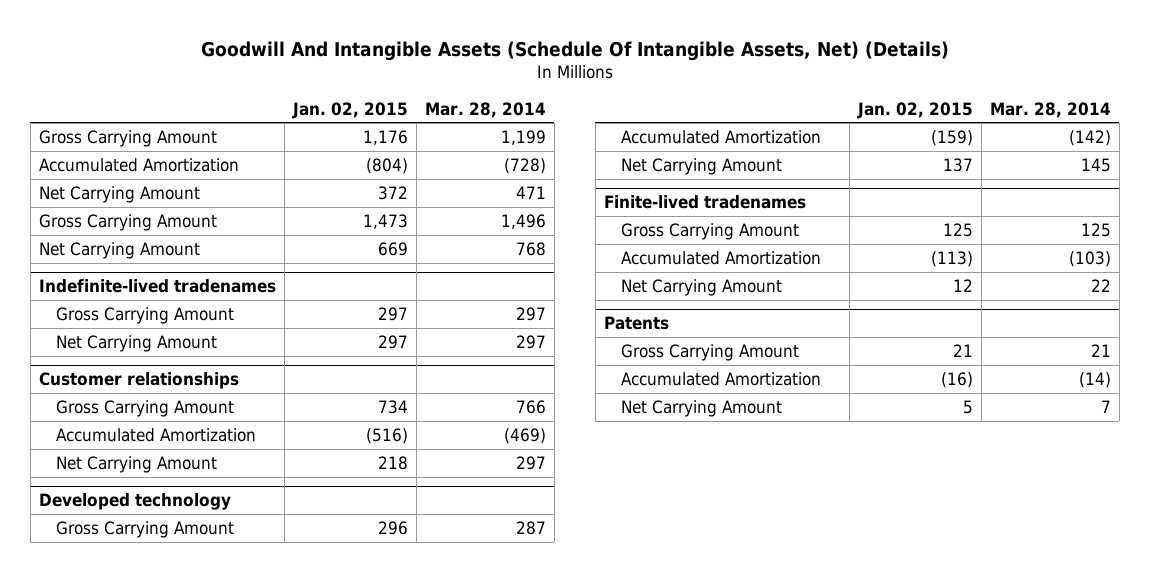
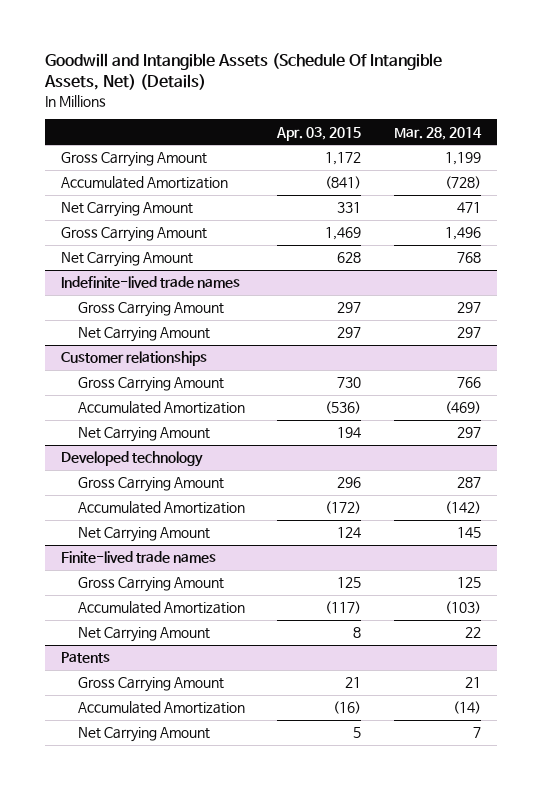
- Goodwill And Intangible Assets (Schedule Of Intangible Assets, Net) (Details)
+ Goodwill and Intangible Assets (Schedule Of Intangible Assets, Net) (Details)
- | Jan. 02, 2015 | Mar. 28, 2014
+ | Apr. 03, 2015 | Mar. 28, 2014
- Indefinite-lived tradenames
+ Indefinite-lived trade names
- Finite-lived tradenames
+ Finite-lived trade names

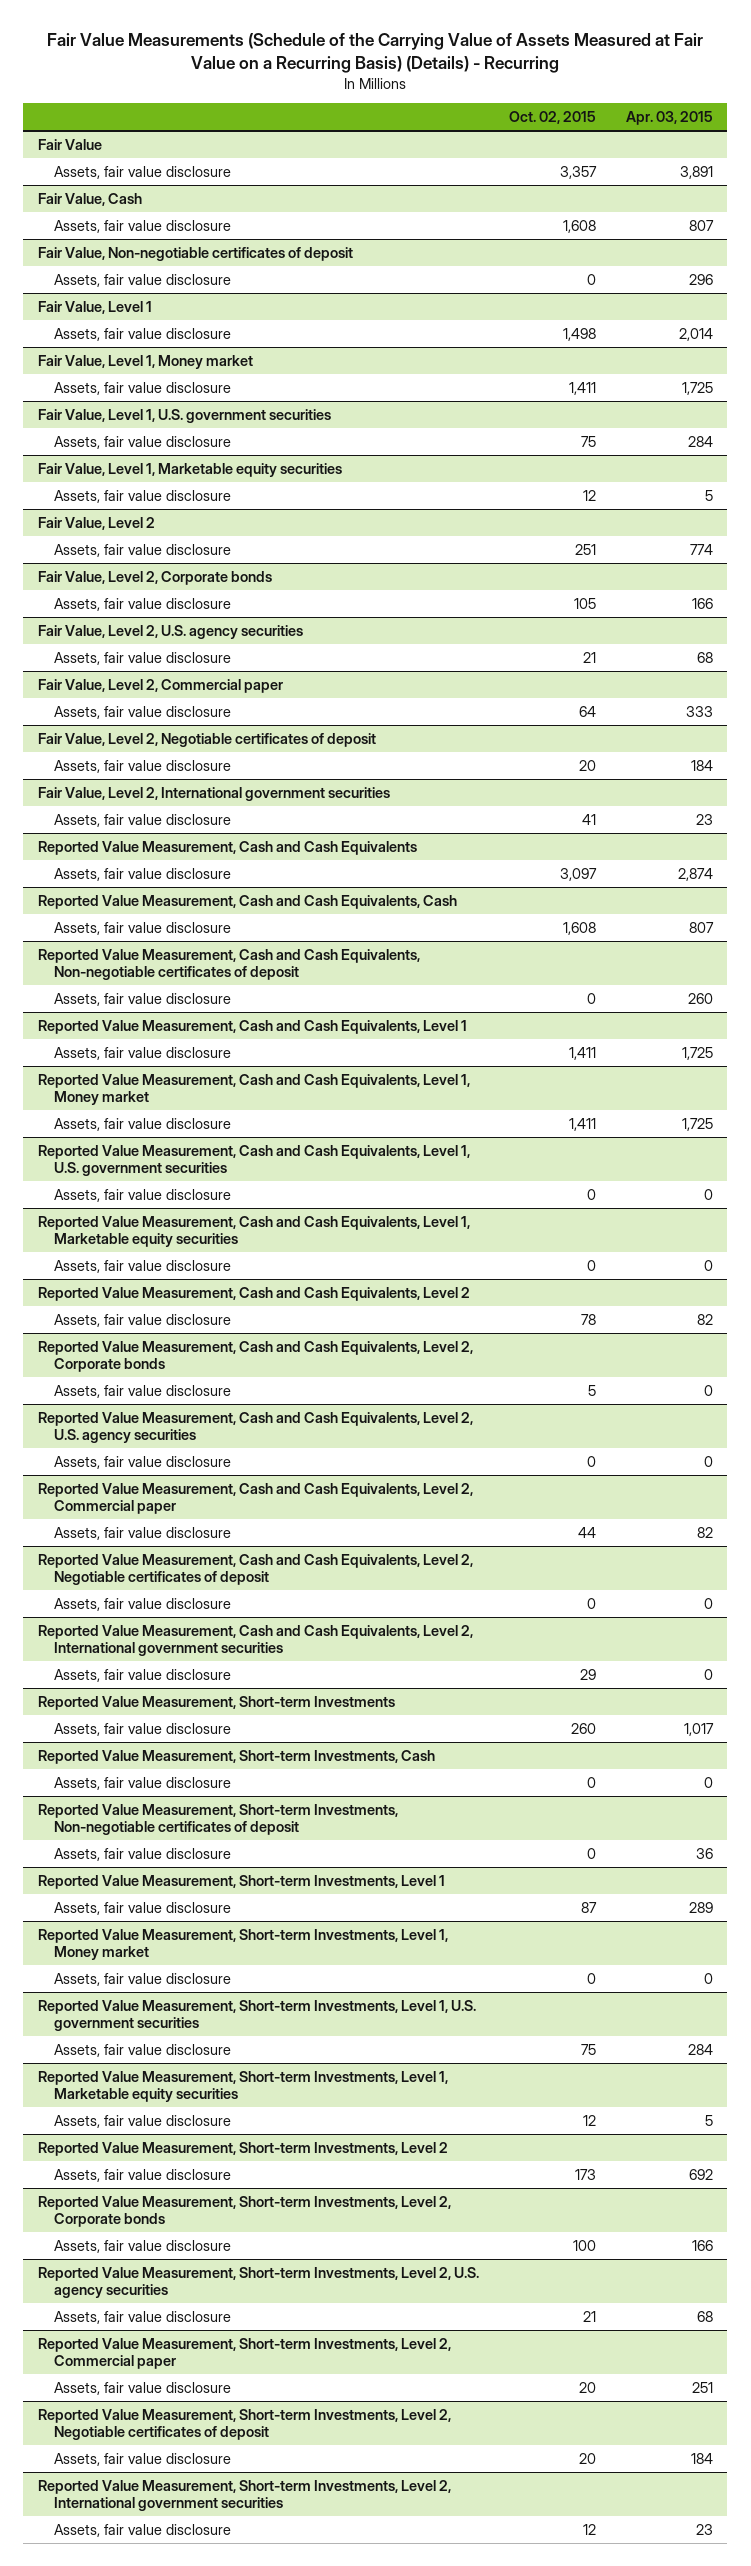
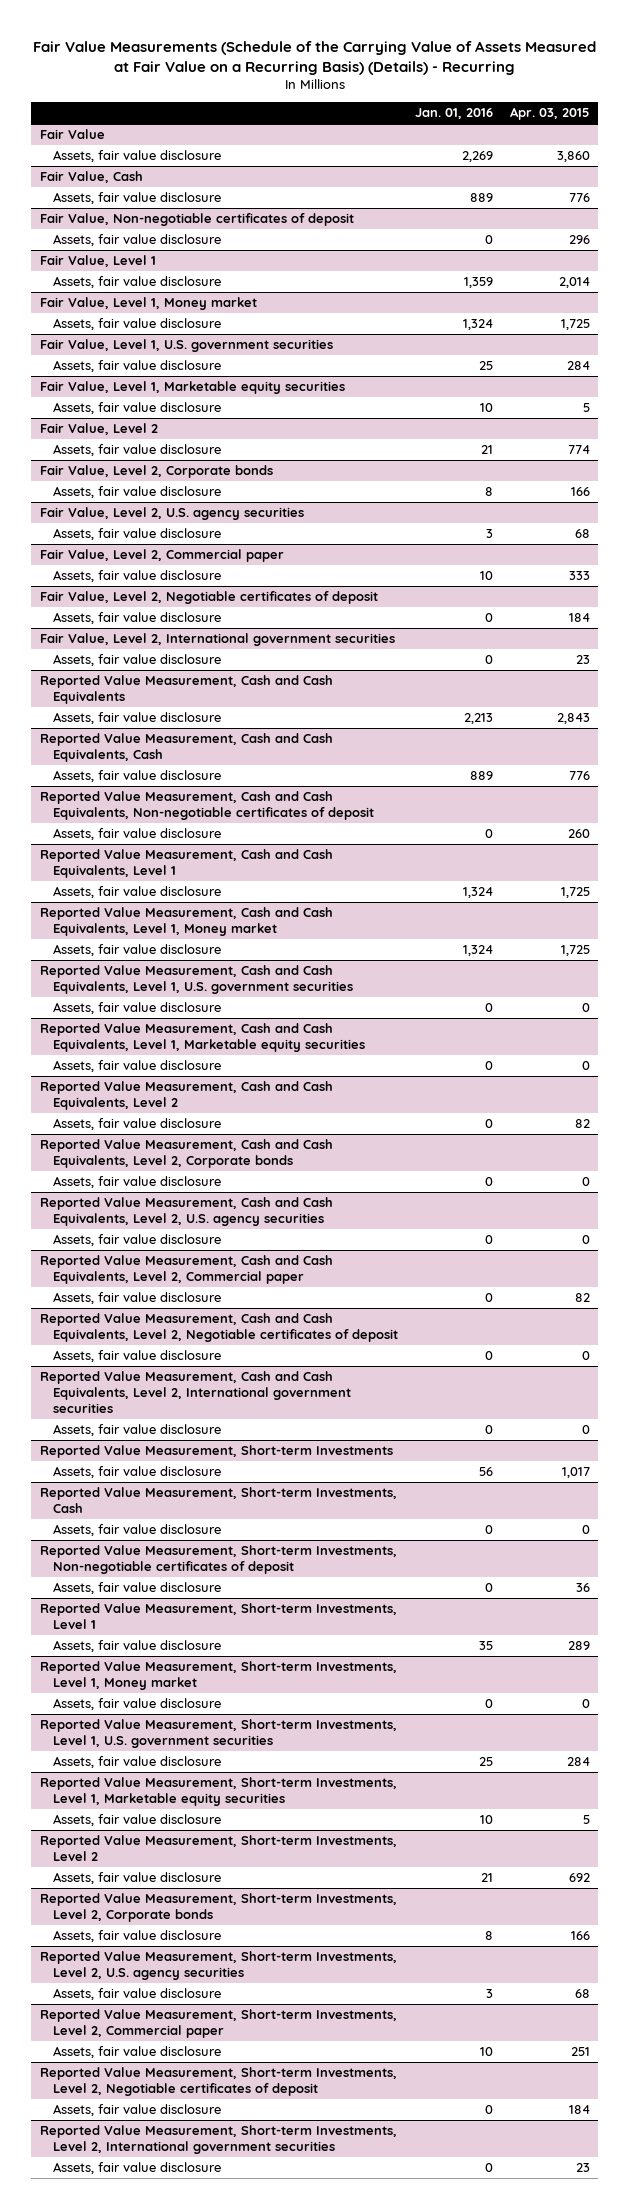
- | Oct. 02, 2015 | Apr. 03, 2015
+ | Jan. 01, 2016 | Apr. 03, 2015
@ Fair Value
- Assets, fair value disclosure | 3,357 | 3,891
+ Assets, fair value disclosure | 2,269 | 3,860
@ Fair Value, Cash
- Assets, fair value disclosure | 1,608 | 807
+ Assets, fair value disclosure | 889 | 776
@ Reported Value Measurement, Cash and Cash Equivalents
- Assets, fair value disclosure | 3,097 | 2,874
+ Assets, fair value disclosure | 2,213 | 2,843
@ Reported Value Measurement, Cash and Cash Equivalents, Cash
- Assets, fair value disclosure | 1,608 | 807
+ Assets, fair value disclosure | 889 | 776

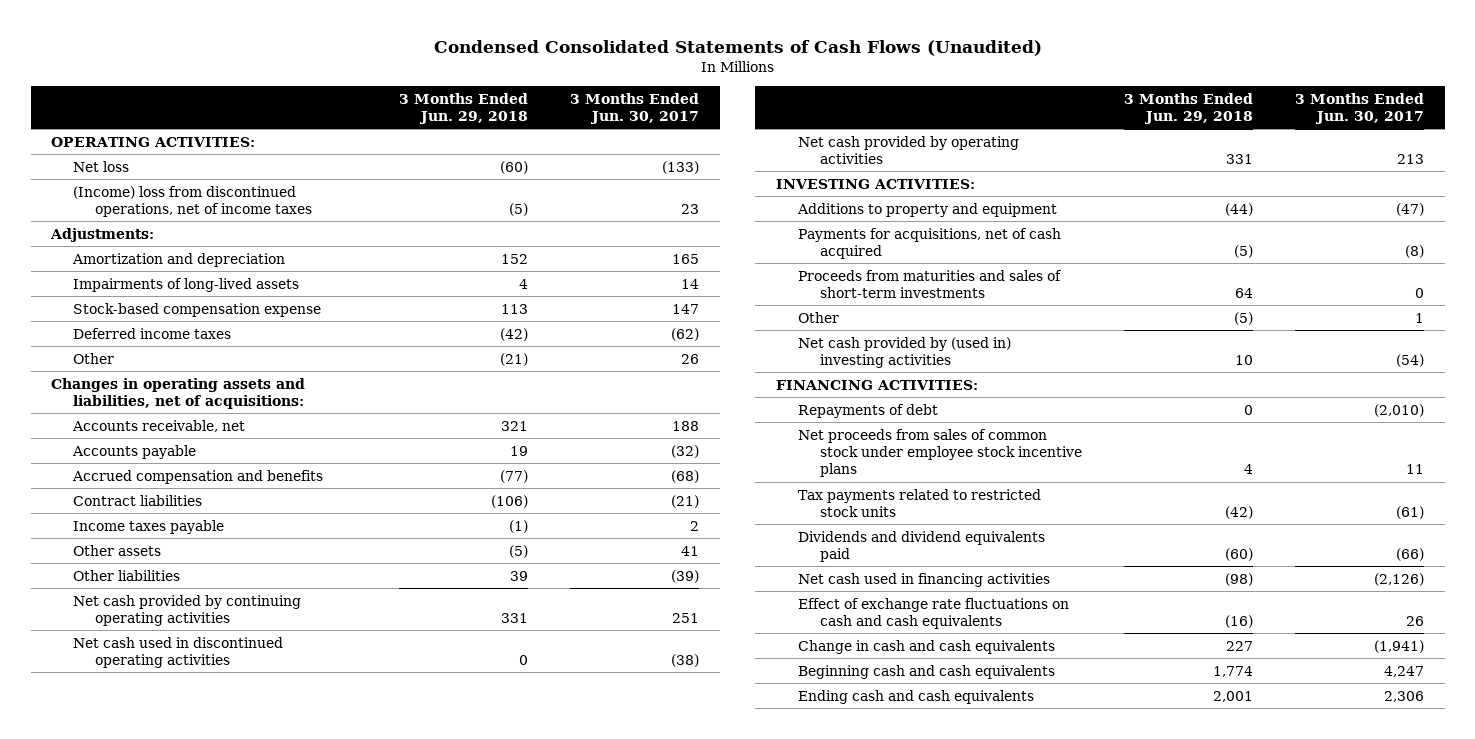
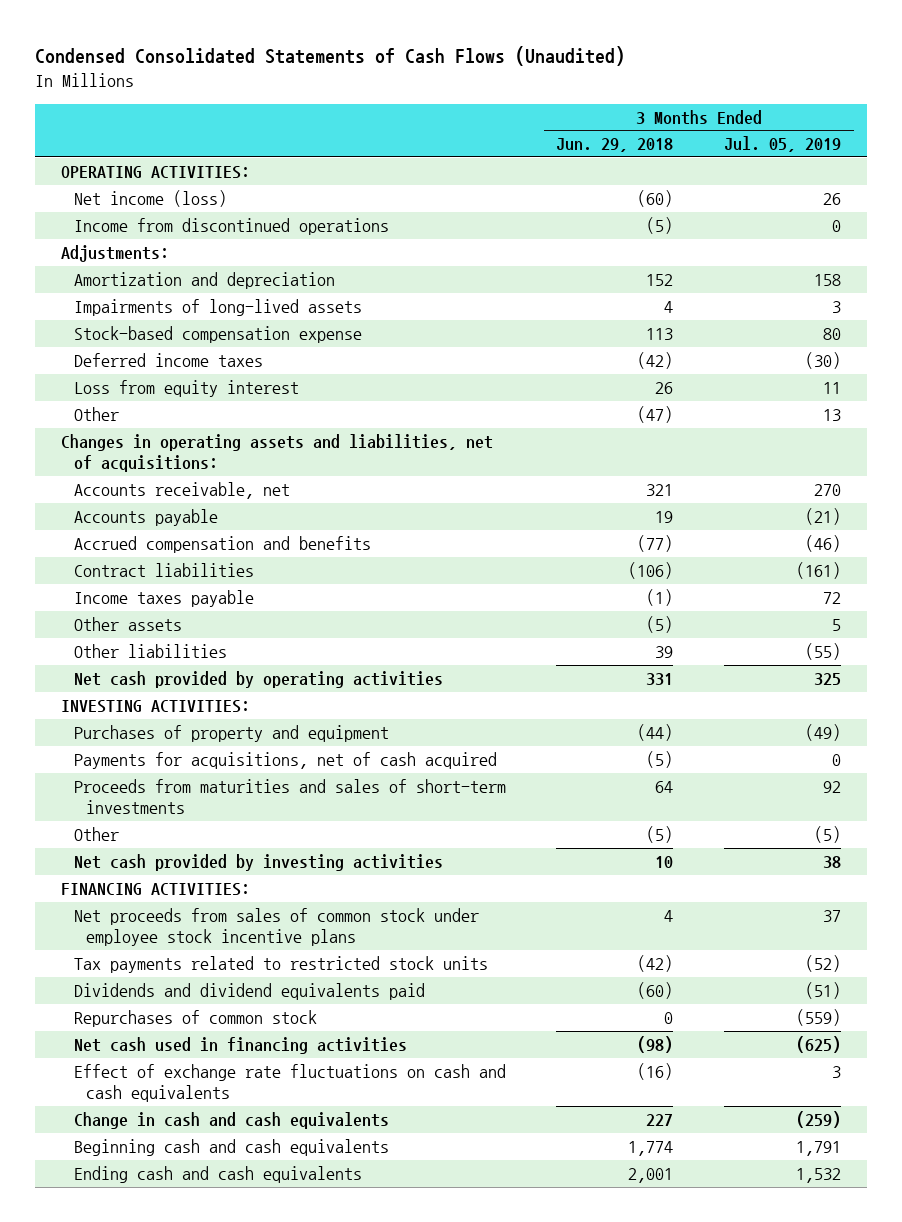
- | 3 Months Ended Jun. 29, 2018 | 3 Months Ended Jun. 30, 2017
+ | 3 Months Ended Jun. 29, 2018 | 3 Months Ended Jul. 05, 2019
- Net loss | (60) | (133)
- (Income) loss from discontinued operations, net of income taxes | (5) | 23
+ Net income (loss) | (60) | 26
+ Income from discontinued operations | (5) | 0
- Other | (21) | 26
+ Loss from equity interest | 26 | 11
+ Other | (47) | 13
- Net cash provided by continuing operating activities | 331 | 251
- Net cash used in discontinued operating activities | 0 | (38)
- Additions to property and equipment | (44) | (47)
+ Purchases of property and equipment | (44) | (49)
- Net cash provided by (used in) investing activities | 10 | (54)
+ Net cash provided by investing activities | 10 | 38
- Repayments of debt | 0 | (2,010)
+ Repurchases of common stock | 0 | (559)

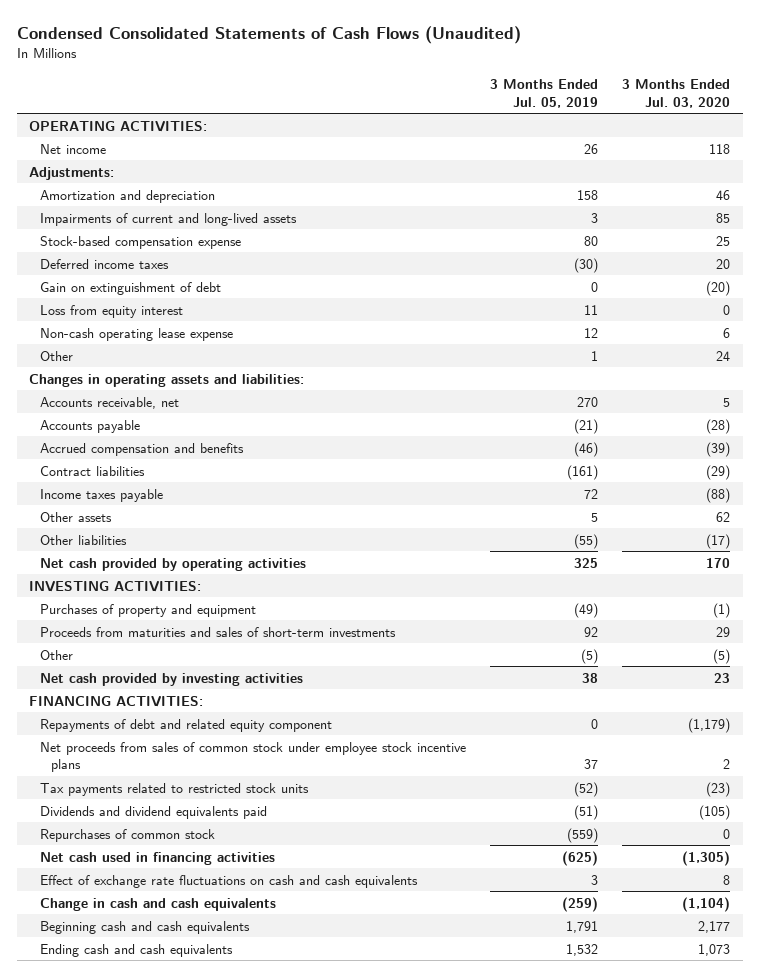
- | 3 Months Ended Jun. 29, 2018 | 3 Months Ended Jul. 05, 2019
+ | 3 Months Ended Jul. 05, 2019 | 3 Months Ended Jul. 03, 2020
- Net income (loss) | (60) | 26
- Income from discontinued operations | (5) | 0
+ Net income | 26 | 118
- Impairments of long-lived assets | 4 | 3
+ Impairments of current and long-lived assets | 3 | 85
+ Gain on extinguishment of debt | 0 | (20)
- Other | (47) | 13
- Changes in operating assets and liabilities, net of acquisitions:
+ Non-cash operating lease expense | 12 | 6
+ Other | 1 | 24
+ Changes in operating assets and liabilities:
- Payments for acquisitions, net of cash acquired | (5) | 0
+ Repayments of debt and related equity component | 0 | (1,179)

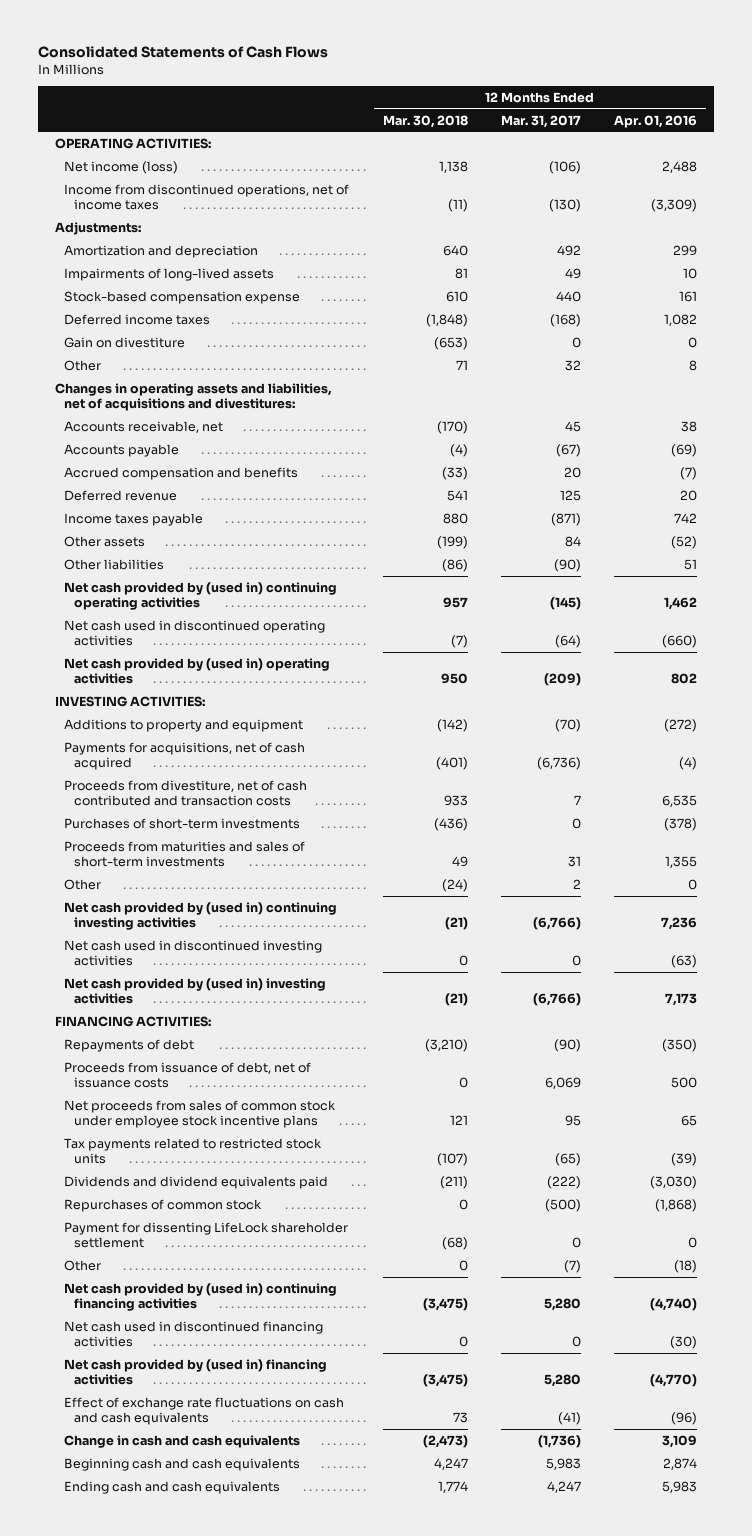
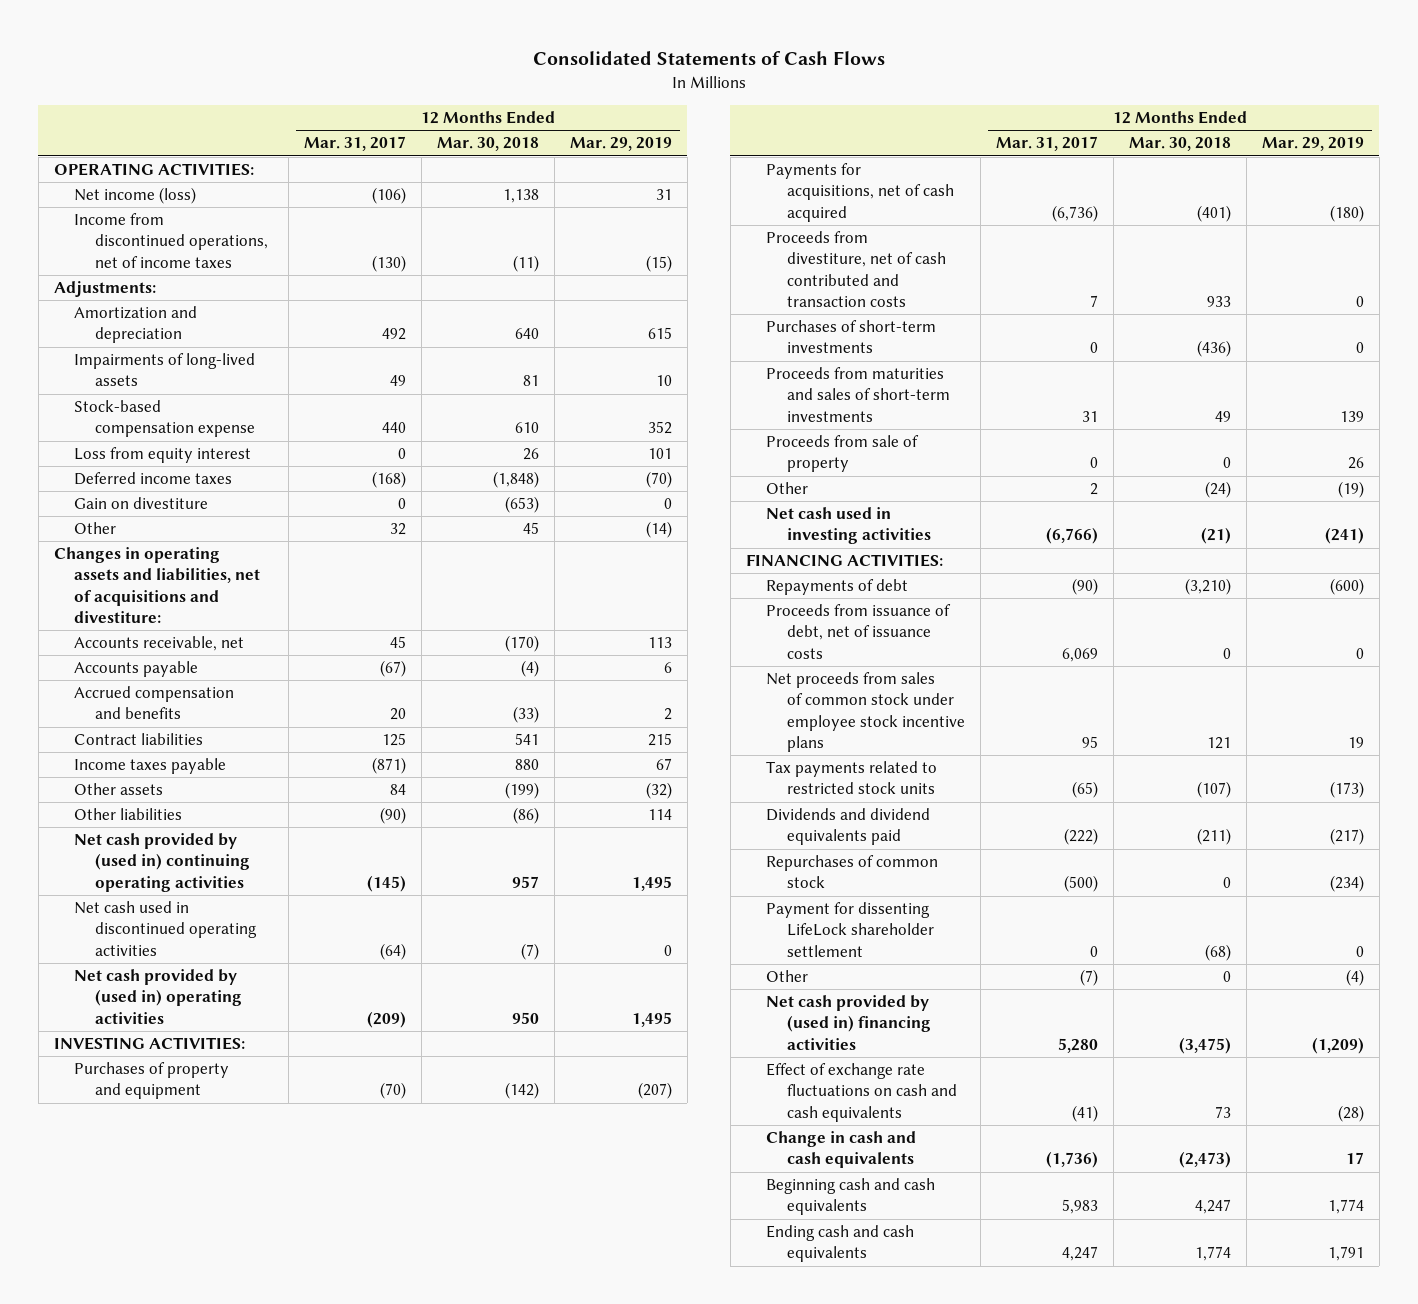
- | 12 Months Ended Mar. 30, 2018 | 12 Months Ended Mar. 31, 2017 | 12 Months Ended Apr. 01, 2016
+ | 12 Months Ended Mar. 31, 2017 | 12 Months Ended Mar. 30, 2018 | 12 Months Ended Mar. 29, 2019
+ Loss from equity interest | 0 | 26 | 101
- Other | 71 | 32 | 8
- Changes in operating assets and liabilities, net of acquisitions and divestitures:
+ Other | 32 | 45 | (14)
+ Changes in operating assets and liabilities, net of acquisitions and divestiture:
- Deferred revenue | 541 | 125 | 20
+ Contract liabilities | 125 | 541 | 215
- Additions to property and equipment | (142) | (70) | (272)
+ Purchases of property and equipment | (70) | (142) | (207)
+ Proceeds from sale of property | 0 | 0 | 26
- Net cash provided by (used in) continuing investing activities | (21) | (6,766) | 7,236
- Net cash used in discontinued investing activities | 0 | 0 | (63)
- Net cash provided by (used in) investing activities | (21) | (6,766) | 7,173
+ Net cash used in investing activities | (6,766) | (21) | (241)
- Net cash provided by (used in) continuing financing activities | (3,475) | 5,280 | (4,740)
- Net cash used in discontinued financing activities | 0 | 0 | (30)

